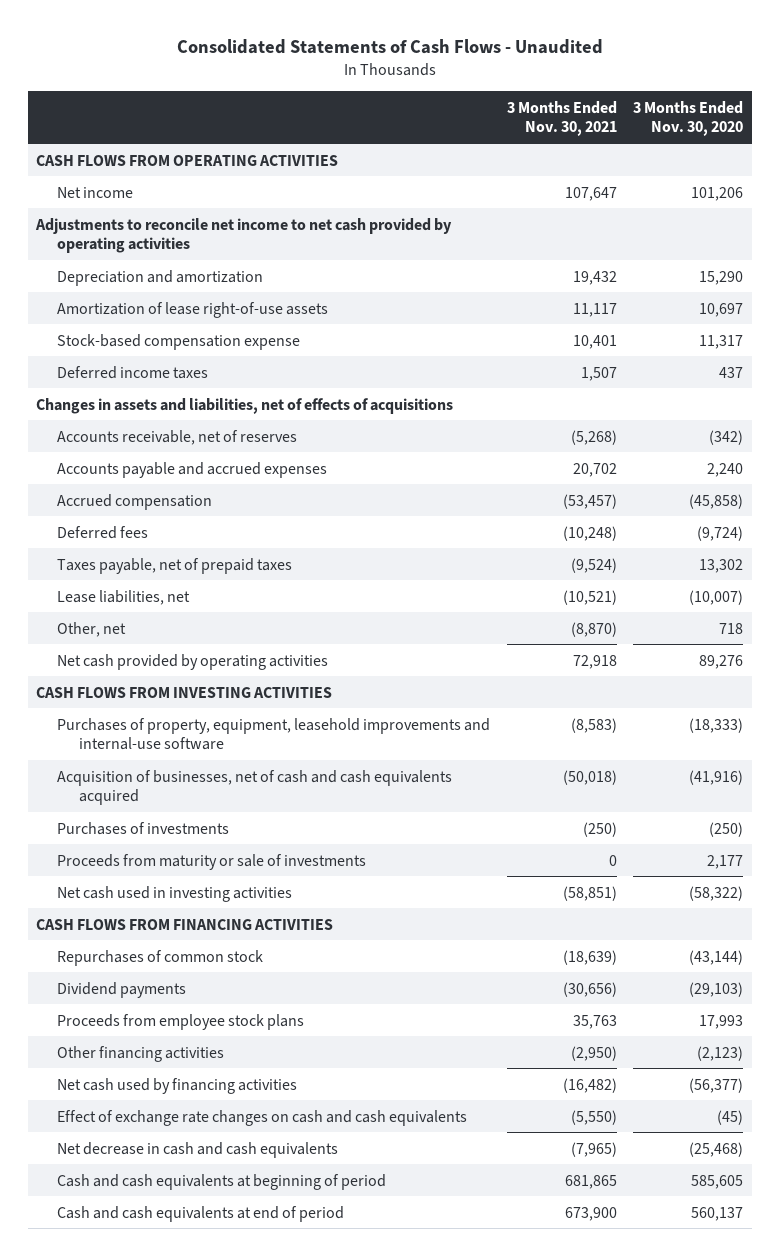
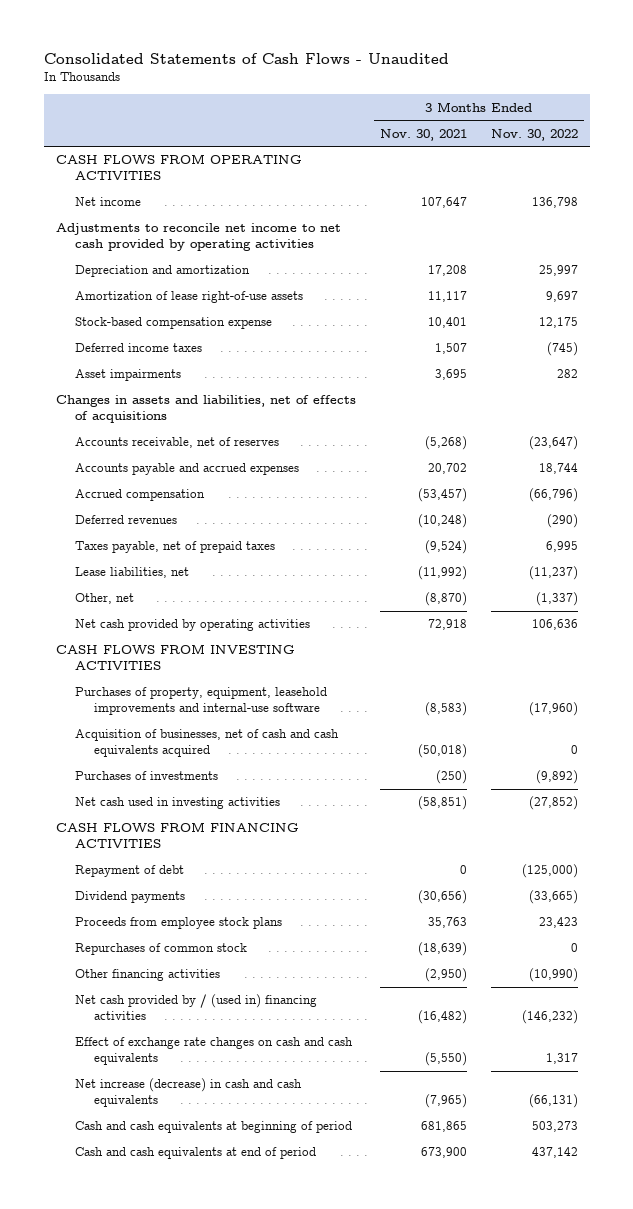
- | 3 Months Ended Nov. 30, 2021 | 3 Months Ended Nov. 30, 2020
+ | 3 Months Ended Nov. 30, 2021 | 3 Months Ended Nov. 30, 2022
- Depreciation and amortization | 19,432 | 15,290
+ Depreciation and amortization | 17,208 | 25,997
+ Asset impairments | 3,695 | 282
- Deferred fees | (10,248) | (9,724)
+ Deferred revenues | (10,248) | (290)
- Lease liabilities, net | (10,521) | (10,007)
+ Lease liabilities, net | (11,992) | (11,237)
- Proceeds from maturity or sale of investments | 0 | 2,177
+ Repayment of debt | 0 | (125,000)
moved down: Repurchases of common stock | (18,639) | 0
- Net cash used by financing activities | (16,482) | (56,377)
+ Net cash provided by / (used in) financing activities | (16,482) | (146,232)
- Net decrease in cash and cash equivalents | (7,965) | (25,468)
+ Net increase (decrease) in cash and cash equivalents | (7,965) | (66,131)

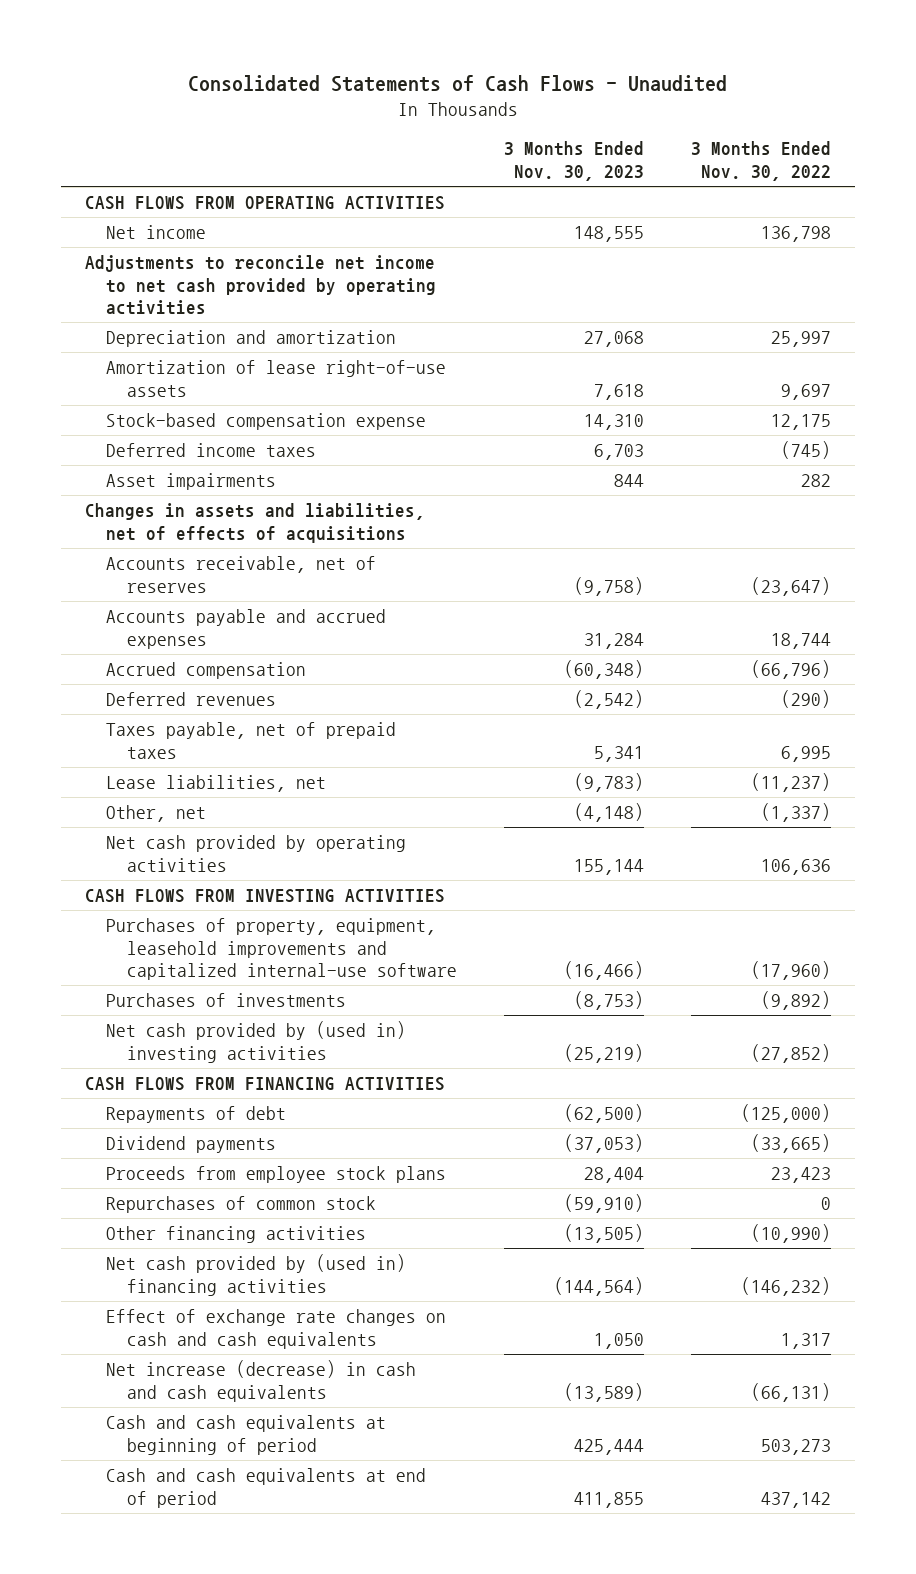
- | 3 Months Ended Nov. 30, 2021 | 3 Months Ended Nov. 30, 2022
+ | 3 Months Ended Nov. 30, 2023 | 3 Months Ended Nov. 30, 2022
- Purchases of property, equipment, leasehold improvements and internal-use software | (8,583) | (17,960)
- Acquisition of businesses, net of cash and cash equivalents acquired | (50,018) | 0
+ Purchases of property, equipment, leasehold improvements and capitalized internal-use software | (16,466) | (17,960)
- Net cash used in investing activities | (58,851) | (27,852)
+ Net cash provided by (used in) investing activities | (25,219) | (27,852)
- Repayment of debt | 0 | (125,000)
+ Repayments of debt | (62,500) | (125,000)
- Net cash provided by / (used in) financing activities | (16,482) | (146,232)
+ Net cash provided by (used in) financing activities | (144,564) | (146,232)

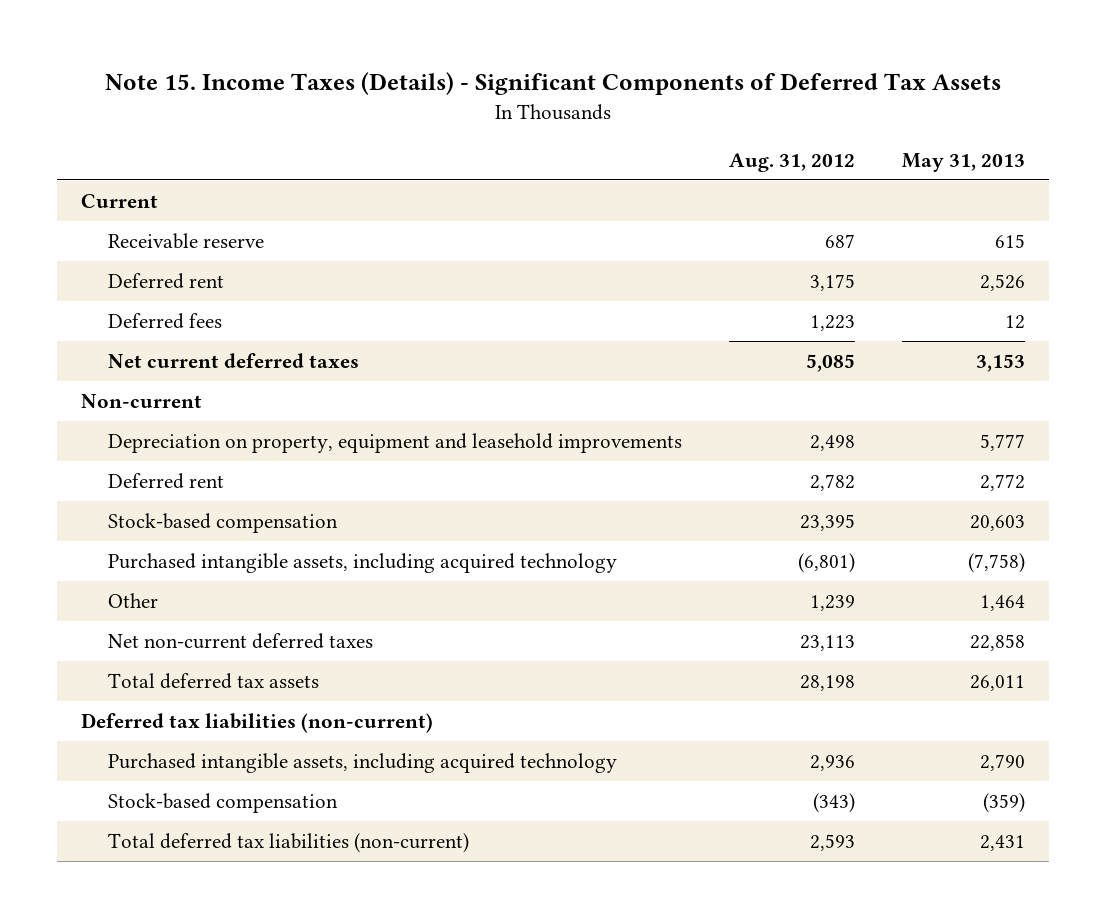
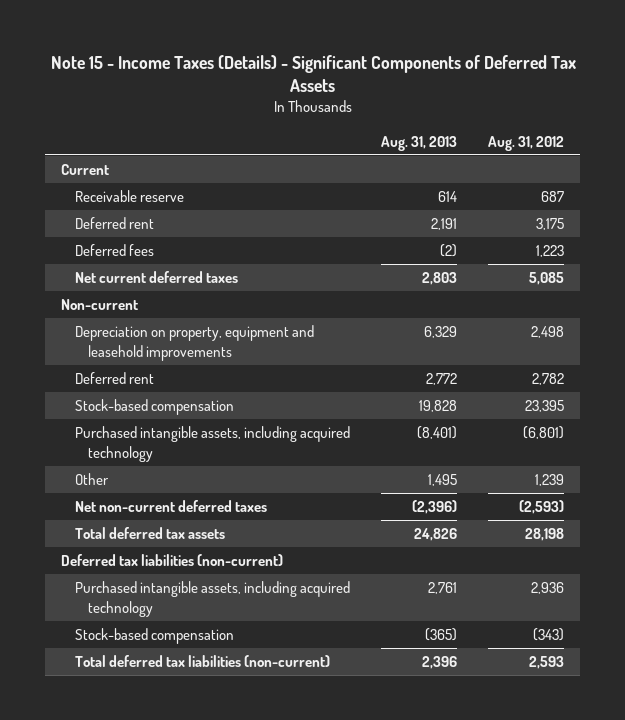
- Note 15. Income Taxes (Details) - Significant Components of Deferred Tax Assets
+ Note 15 - Income Taxes (Details) - Significant Components of Deferred Tax Assets
- | Aug. 31, 2012 | May 31, 2013
+ | Aug. 31, 2013 | Aug. 31, 2012
- Net non-current deferred taxes | 23,113 | 22,858
+ Net non-current deferred taxes | (2,396) | (2,593)

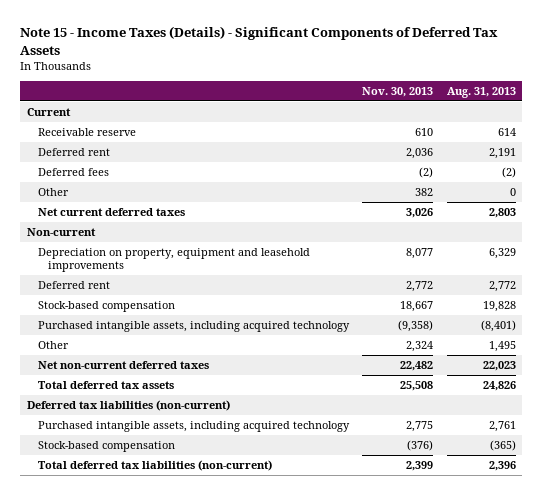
- | Aug. 31, 2013 | Aug. 31, 2012
+ | Nov. 30, 2013 | Aug. 31, 2013
+ Other | 382 | 0
- Net non-current deferred taxes | (2,396) | (2,593)
+ Net non-current deferred taxes | 22,482 | 22,023

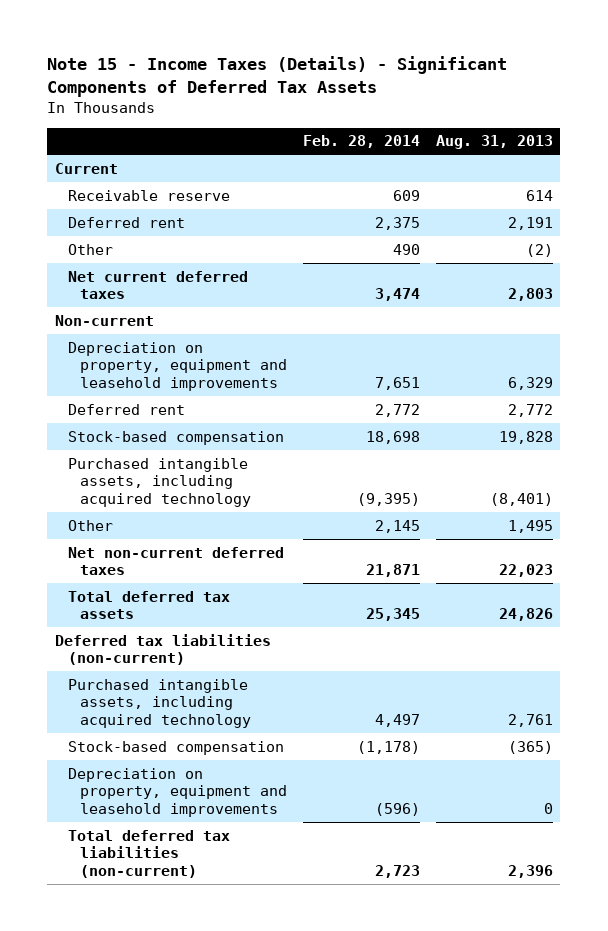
- | Nov. 30, 2013 | Aug. 31, 2013
+ | Feb. 28, 2014 | Aug. 31, 2013
- Deferred fees | (2) | (2)
- Other | 382 | 0
+ Other | 490 | (2)
+ Depreciation on property, equipment and leasehold improvements | (596) | 0

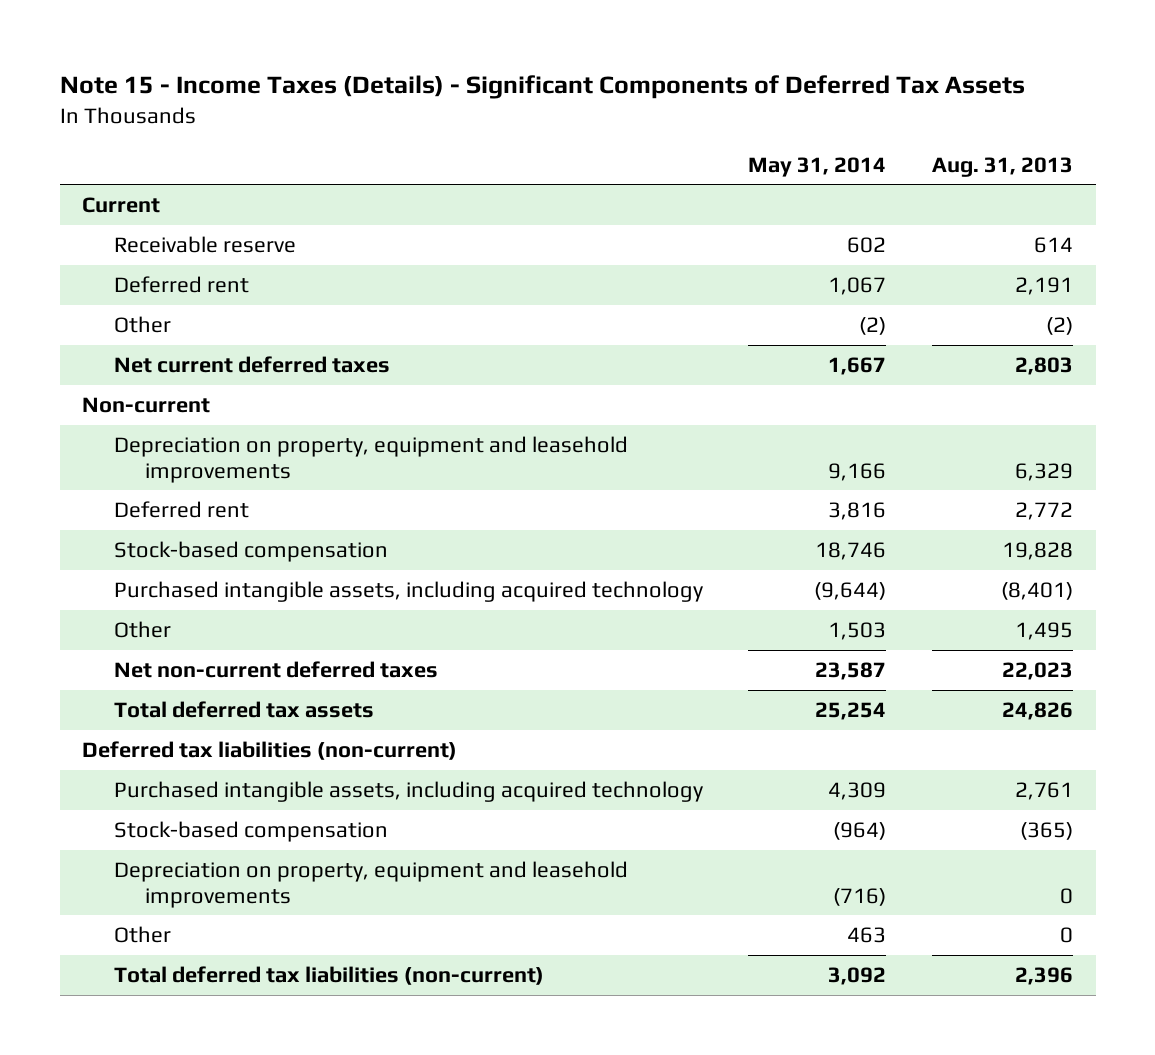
- | Feb. 28, 2014 | Aug. 31, 2013
+ | May 31, 2014 | Aug. 31, 2013
+ Other | 463 | 0

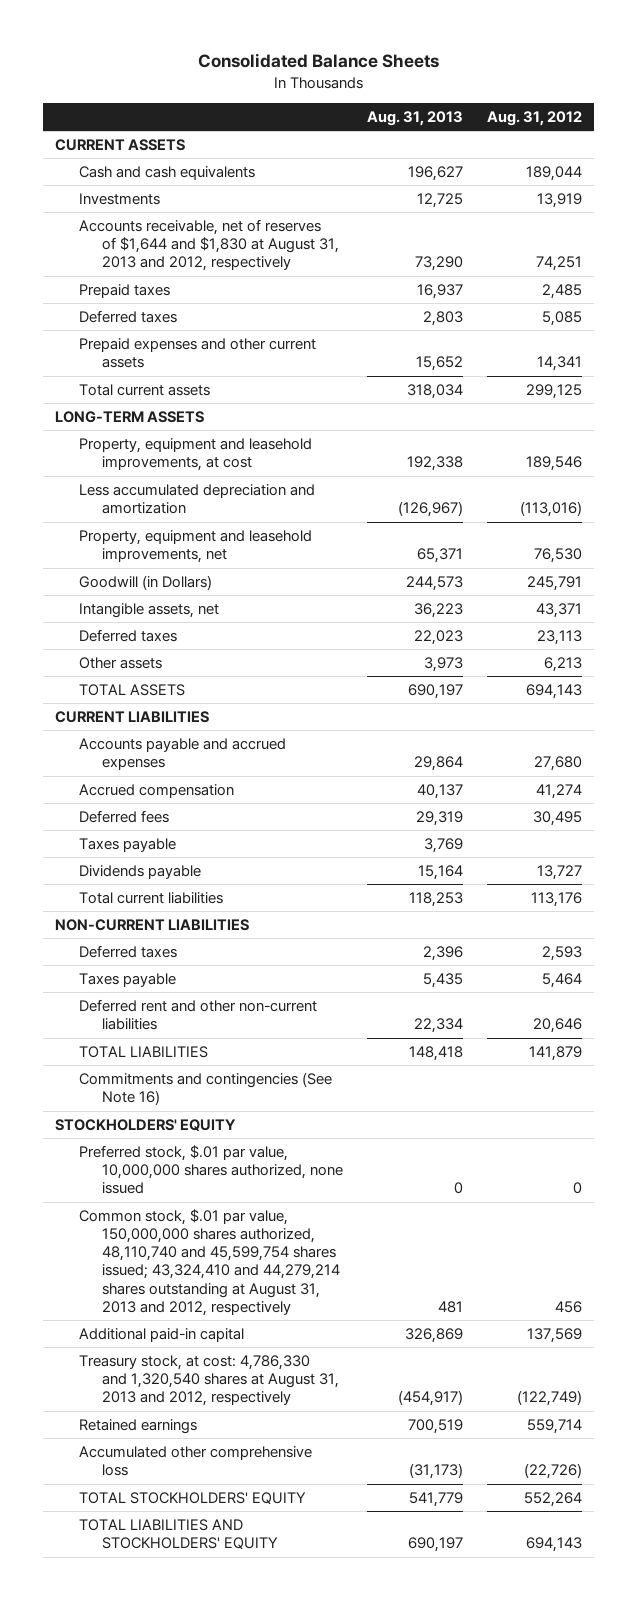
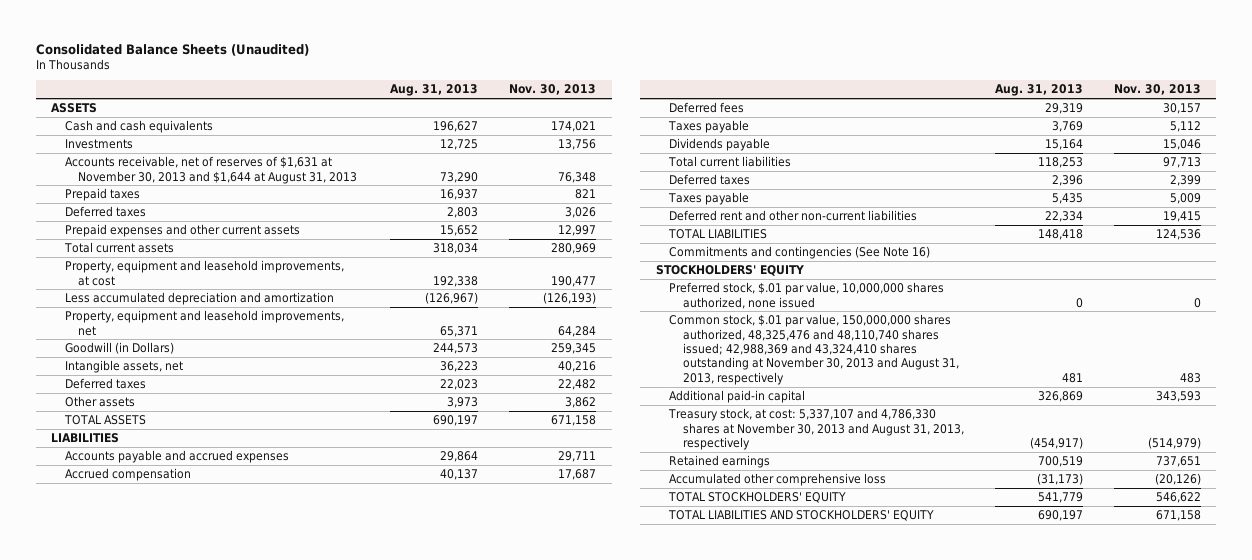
- Consolidated Balance Sheets
+ Consolidated Balance Sheets (Unaudited)
- | Aug. 31, 2013 | Aug. 31, 2012
+ | Aug. 31, 2013 | Nov. 30, 2013
- CURRENT ASSETS
+ ASSETS
- Accounts receivable, net of reserves of $1,644 and $1,830 at August 31, 2013 and 2012, respectively | 73,290 | 74,251
+ Accounts receivable, net of reserves of $1,631 at November 30, 2013 and $1,644 at August 31, 2013 | 73,290 | 76,348
- LONG-TERM ASSETS
- CURRENT LIABILITIES
+ LIABILITIES
- NON-CURRENT LIABILITIES
- Common stock, $.01 par value, 150,000,000 shares authorized, 48,110,740 and 45,599,754 shares issued; 43,324,410 and 44,279,214 shares outstanding at August 31, 2013 and 2012, respectively | 481 | 456
+ Common stock, $.01 par value, 150,000,000 shares authorized, 48,325,476 and 48,110,740 shares issued; 42,988,369 and 43,324,410 shares outstanding at November 30, 2013 and August 31, 2013, respectively | 481 | 483
- Treasury stock, at cost: 4,786,330 and 1,320,540 shares at August 31, 2013 and 2012, respectively | (454,917) | (122,749)
+ Treasury stock, at cost: 5,337,107 and 4,786,330 shares at November 30, 2013 and August 31, 2013, respectively | (454,917) | (514,979)

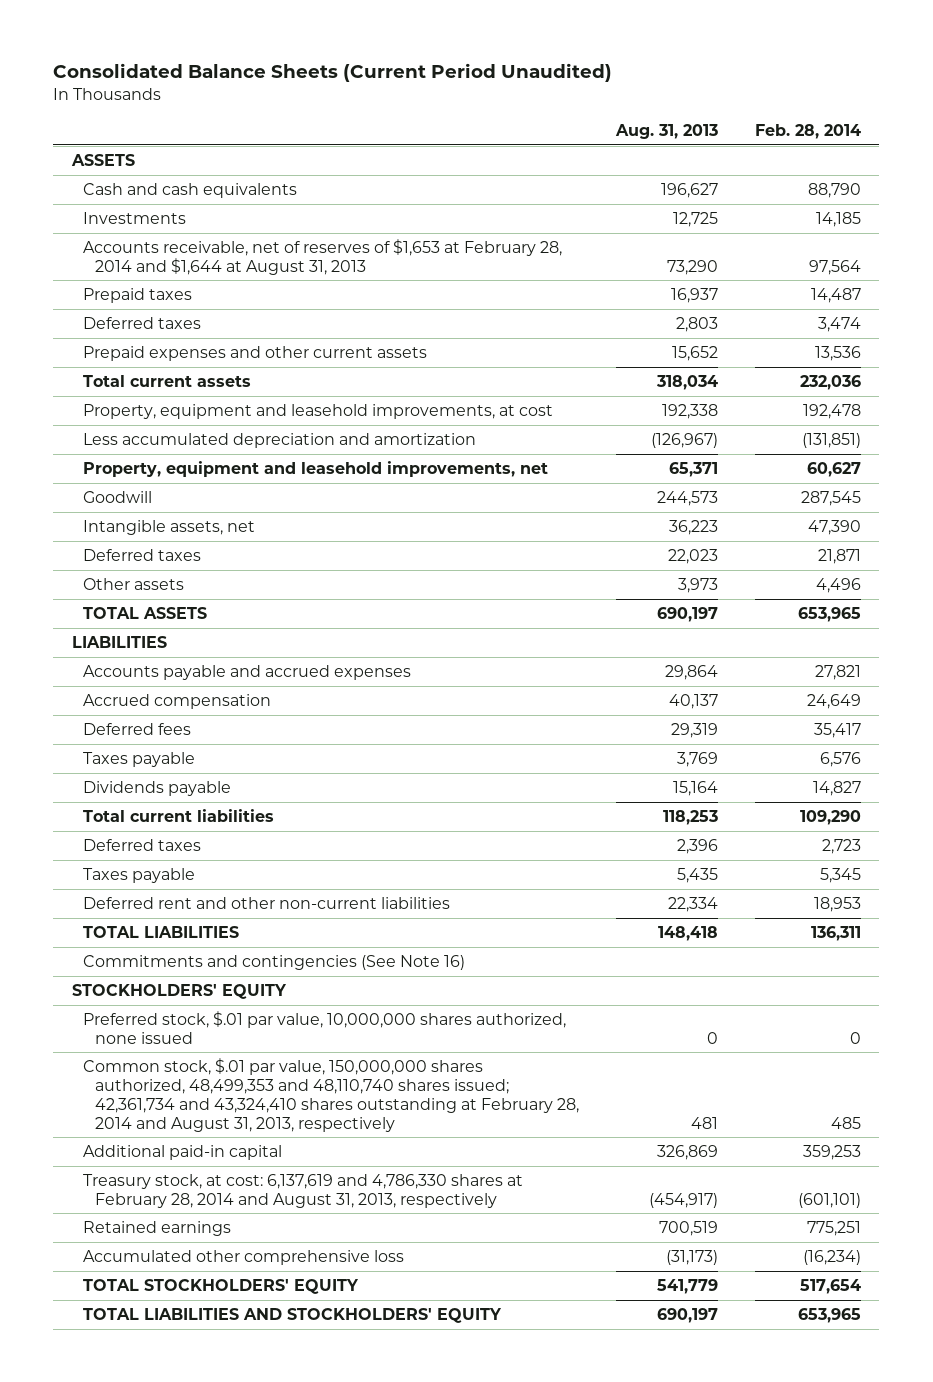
- Consolidated Balance Sheets (Unaudited)
+ Consolidated Balance Sheets (Current Period Unaudited)
- | Aug. 31, 2013 | Nov. 30, 2013
+ | Aug. 31, 2013 | Feb. 28, 2014
- Accounts receivable, net of reserves of $1,631 at November 30, 2013 and $1,644 at August 31, 2013 | 73,290 | 76,348
+ Accounts receivable, net of reserves of $1,653 at February 28, 2014 and $1,644 at August 31, 2013 | 73,290 | 97,564
- Goodwill (in Dollars) | 244,573 | 259,345
+ Goodwill | 244,573 | 287,545
- Common stock, $.01 par value, 150,000,000 shares authorized, 48,325,476 and 48,110,740 shares issued; 42,988,369 and 43,324,410 shares outstanding at November 30, 2013 and August 31, 2013, respectively | 481 | 483
+ Common stock, $.01 par value, 150,000,000 shares authorized, 48,499,353 and 48,110,740 shares issued; 42,361,734 and 43,324,410 shares outstanding at February 28, 2014 and August 31, 2013, respectively | 481 | 485
- Treasury stock, at cost: 5,337,107 and 4,786,330 shares at November 30, 2013 and August 31, 2013, respectively | (454,917) | (514,979)
+ Treasury stock, at cost: 6,137,619 and 4,786,330 shares at February 28, 2014 and August 31, 2013, respectively | (454,917) | (601,101)

